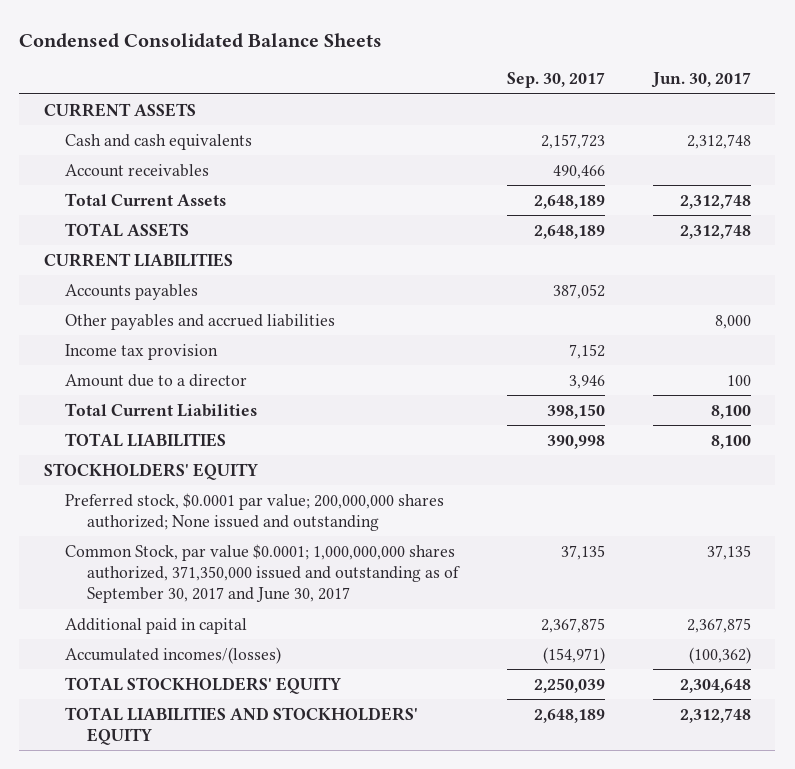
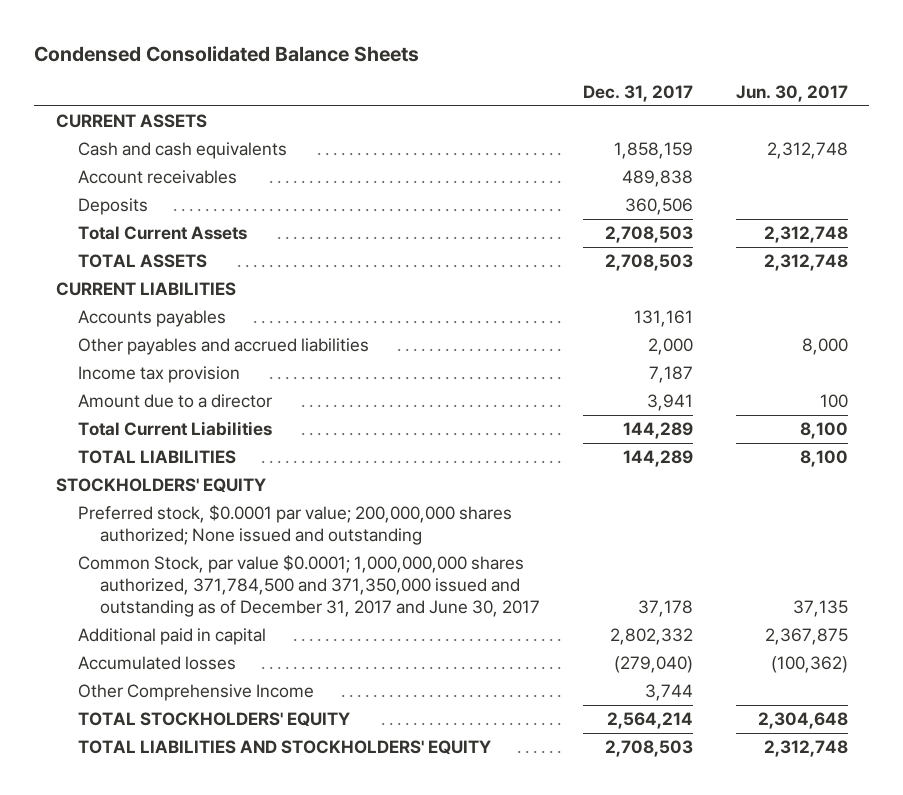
- | Sep. 30, 2017 | Jun. 30, 2017
+ | Dec. 31, 2017 | Jun. 30, 2017
+ Deposits | 360,506 |
- Common Stock, par value $0.0001; 1,000,000,000 shares authorized, 371,350,000 issued and outstanding as of September 30, 2017 and June 30, 2017 | 37,135 | 37,135
+ Common Stock, par value $0.0001; 1,000,000,000 shares authorized, 371,784,500 and 371,350,000 issued and outstanding as of December 31, 2017 and June 30, 2017 | 37,178 | 37,135
- Accumulated incomes/(losses) | (154,971) | (100,362)
+ Accumulated losses | (279,040) | (100,362)
+ Other Comprehensive Income | 3,744 |

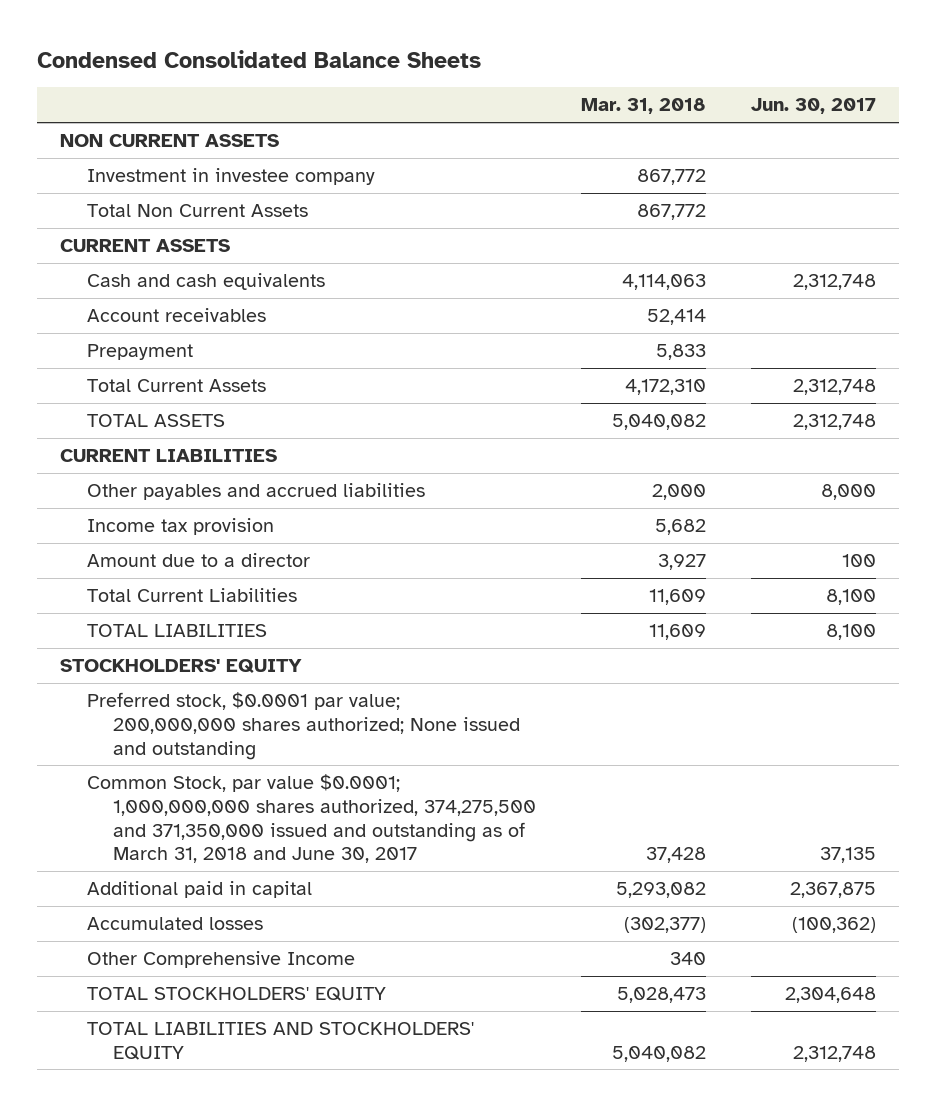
- | Dec. 31, 2017 | Jun. 30, 2017
+ | Mar. 31, 2018 | Jun. 30, 2017
+ NON CURRENT ASSETS
+ Investment in investee company | 867,772 |
+ Total Non Current Assets | 867,772 |
- Deposits | 360,506 |
+ Prepayment | 5,833 |
- Accounts payables | 131,161 |
- Common Stock, par value $0.0001; 1,000,000,000 shares authorized, 371,784,500 and 371,350,000 issued and outstanding as of December 31, 2017 and June 30, 2017 | 37,178 | 37,135
+ Common Stock, par value $0.0001; 1,000,000,000 shares authorized, 374,275,500 and 371,350,000 issued and outstanding as of March 31, 2018 and June 30, 2017 | 37,428 | 37,135

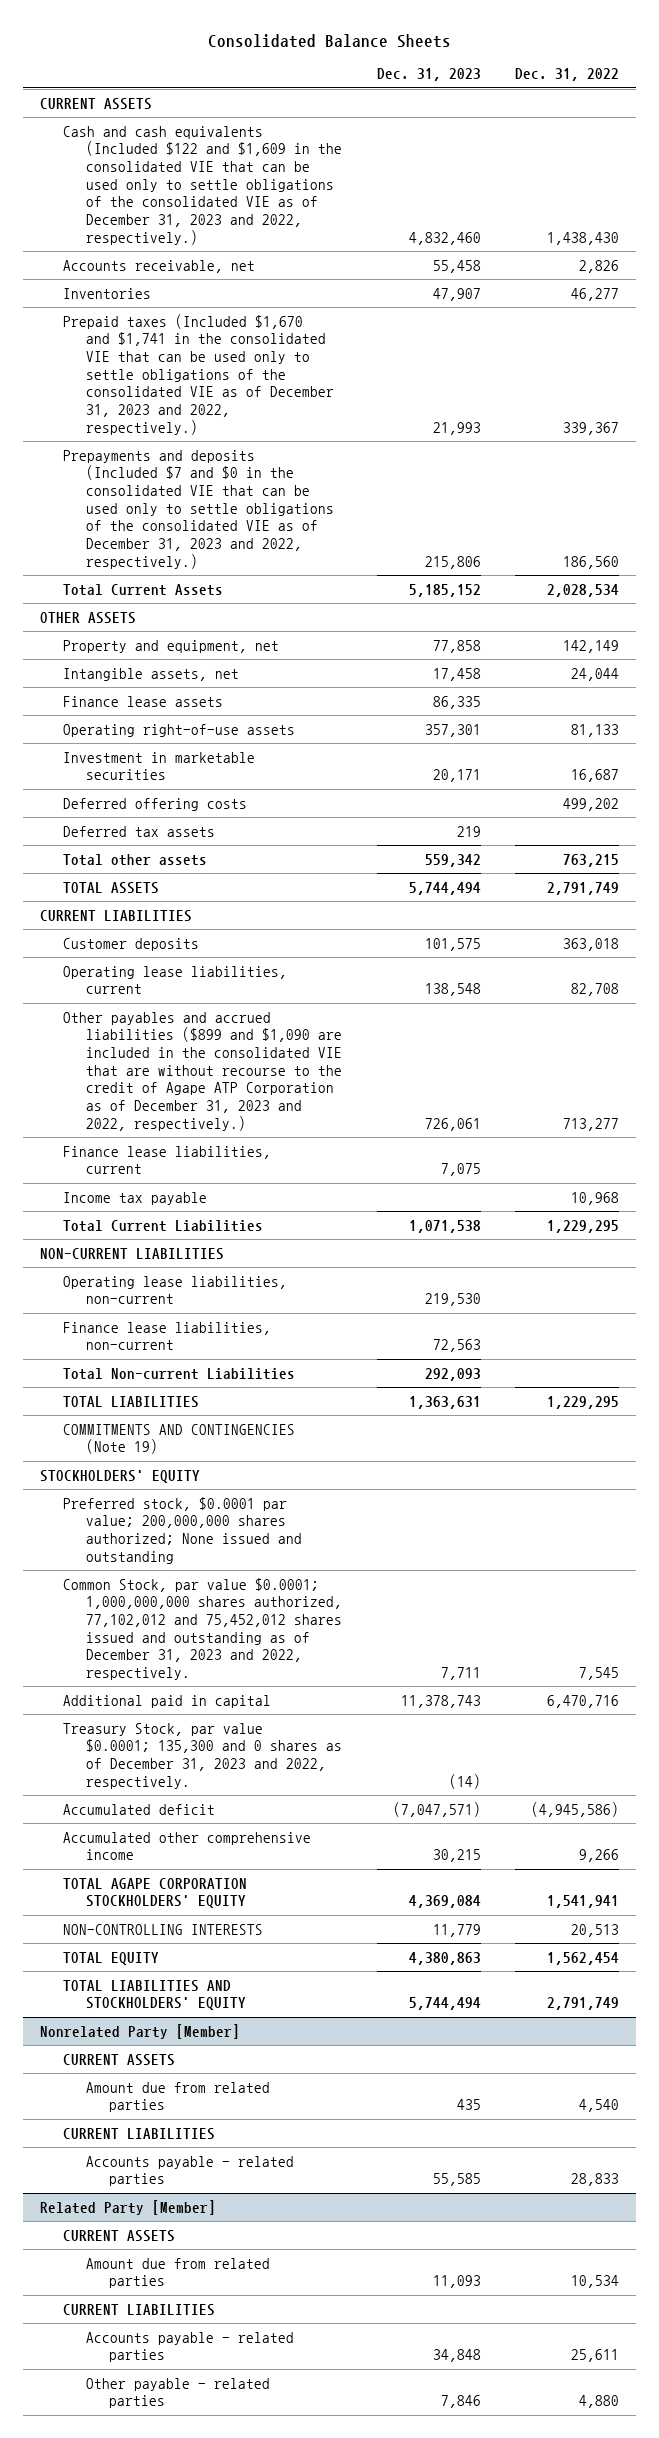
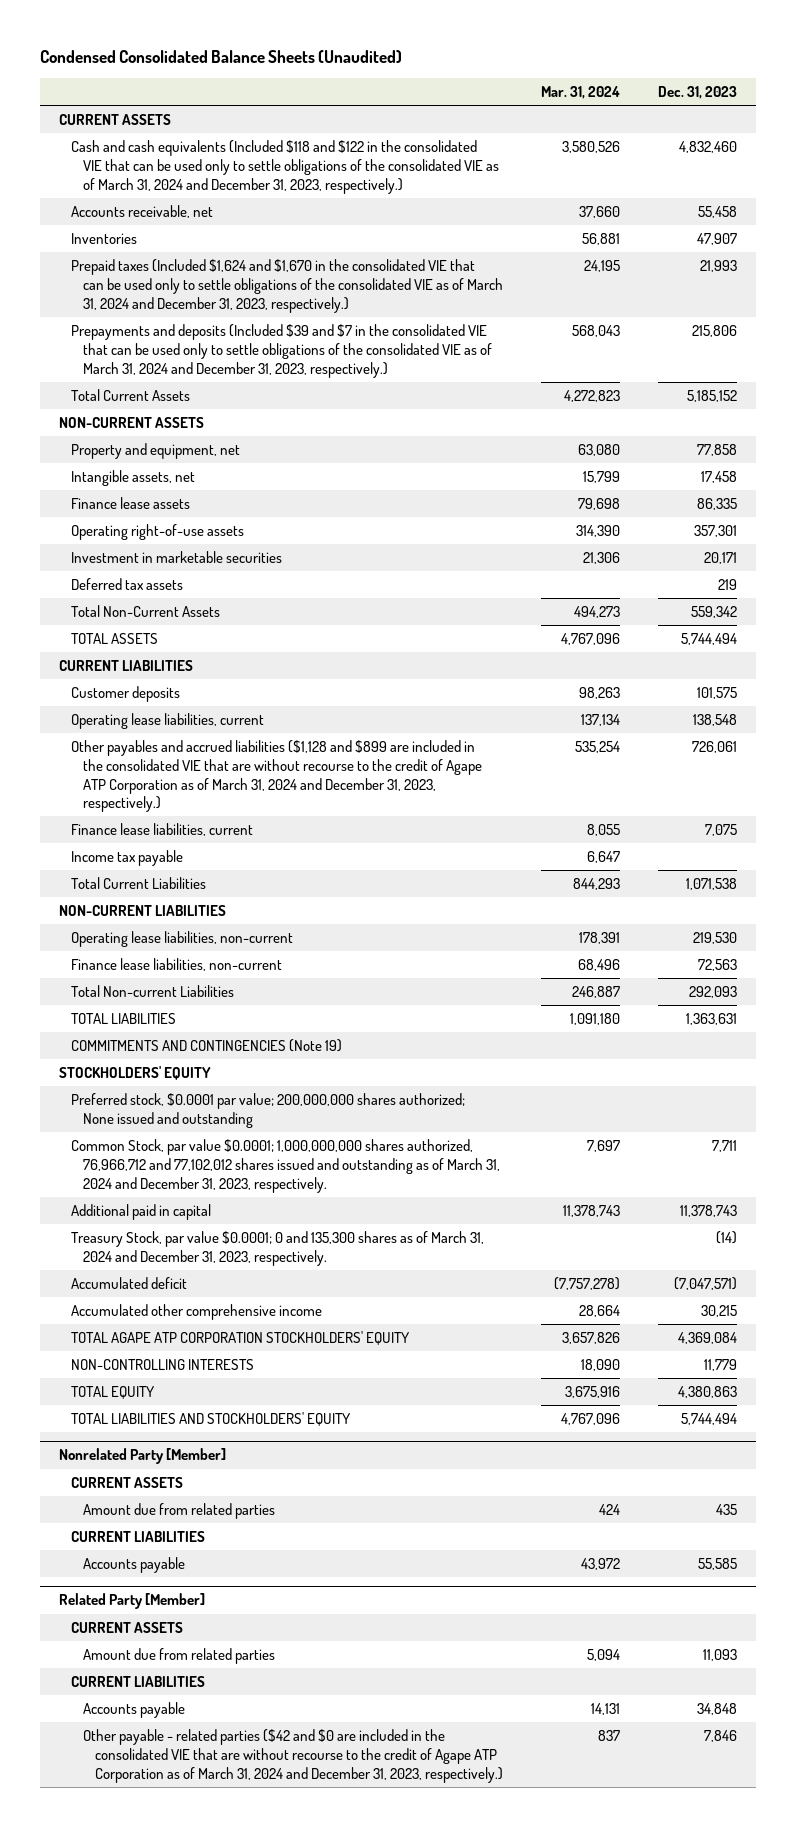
- Consolidated Balance Sheets
+ Condensed Consolidated Balance Sheets (Unaudited)
- | Dec. 31, 2023 | Dec. 31, 2022
+ | Mar. 31, 2024 | Dec. 31, 2023
- Cash and cash equivalents (Included $122 and $1,609 in the consolidated VIE that can be used only to settle obligations of the consolidated VIE as of December 31, 2023 and 2022, respectively.) | 4,832,460 | 1,438,430
+ Cash and cash equivalents (Included $118 and $122 in the consolidated VIE that can be used only to settle obligations of the consolidated VIE as of March 31, 2024 and December 31, 2023, respectively.) | 3,580,526 | 4,832,460
- Prepaid taxes (Included $1,670 and $1,741 in the consolidated VIE that can be used only to settle obligations of the consolidated VIE as of December 31, 2023 and 2022, respectively.) | 21,993 | 339,367
- Prepayments and deposits (Included $7 and $0 in the consolidated VIE that can be used only to settle obligations of the consolidated VIE as of December 31, 2023 and 2022, respectively.) | 215,806 | 186,560
+ Prepaid taxes (Included $1,624 and $1,670 in the consolidated VIE that can be used only to settle obligations of the consolidated VIE as of March 31, 2024 and December 31, 2023, respectively.) | 24,195 | 21,993
+ Prepayments and deposits (Included $39 and $7 in the consolidated VIE that can be used only to settle obligations of the consolidated VIE as of March 31, 2024 and December 31, 2023, respectively.) | 568,043 | 215,806
- OTHER ASSETS
+ NON-CURRENT ASSETS
- Deferred offering costs | | 499,202
- Total other assets | 559,342 | 763,215
+ Total Non-Current Assets | 494,273 | 559,342
- Other payables and accrued liabilities ($899 and $1,090 are included in the consolidated VIE that are without recourse to the credit of Agape ATP Corporation as of December 31, 2023 and 2022, respectively.) | 726,061 | 713,277
+ Other payables and accrued liabilities ($1,128 and $899 are included in the consolidated VIE that are without recourse to the credit of Agape ATP Corporation as of March 31, 2024 and December 31, 2023, respectively.) | 535,254 | 726,061
- Common Stock, par value $0.0001; 1,000,000,000 shares authorized, 77,102,012 and 75,452,012 shares issued and outstanding as of December 31, 2023 and 2022, respectively. | 7,711 | 7,545
+ Common Stock, par value $0.0001; 1,000,000,000 shares authorized, 76,966,712 and 77,102,012 shares issued and outstanding as of March 31, 2024 and December 31, 2023, respectively. | 7,697 | 7,711
- Treasury Stock, par value $0.0001; 135,300 and 0 shares as of December 31, 2023 and 2022, respectively. | (14) |
+ Treasury Stock, par value $0.0001; 0 and 135,300 shares as of March 31, 2024 and December 31, 2023, respectively. | | (14)
- TOTAL AGAPE CORPORATION STOCKHOLDERS' EQUITY | 4,369,084 | 1,541,941
+ TOTAL AGAPE ATP CORPORATION STOCKHOLDERS' EQUITY | 3,657,826 | 4,369,084
@ Nonrelated Party [Member]
- Accounts payable - related parties | 55,585 | 28,833
+ Accounts payable | 43,972 | 55,585
@ Related Party [Member]
- Accounts payable - related parties | 34,848 | 25,611
- Other payable - related parties | 7,846 | 4,880
+ Accounts payable | 14,131 | 34,848
+ Other payable - related parties ($42 and $0 are included in the consolidated VIE that are without recourse to the credit of Agape ATP Corporation as of March 31, 2024 and December 31, 2023, respectively.) | 837 | 7,846

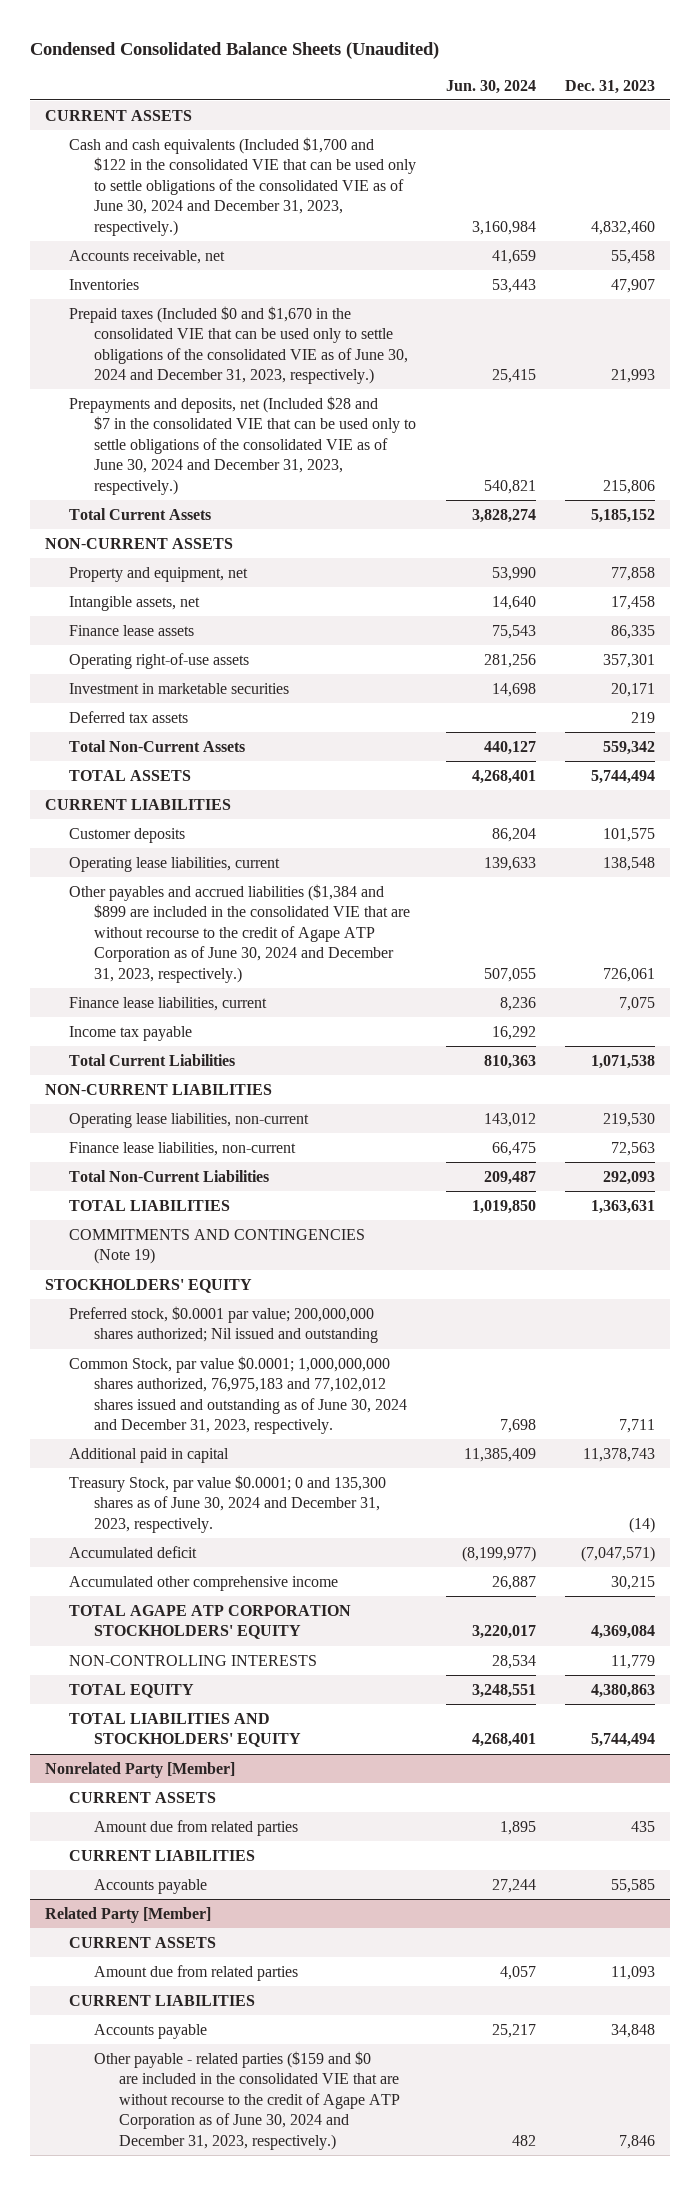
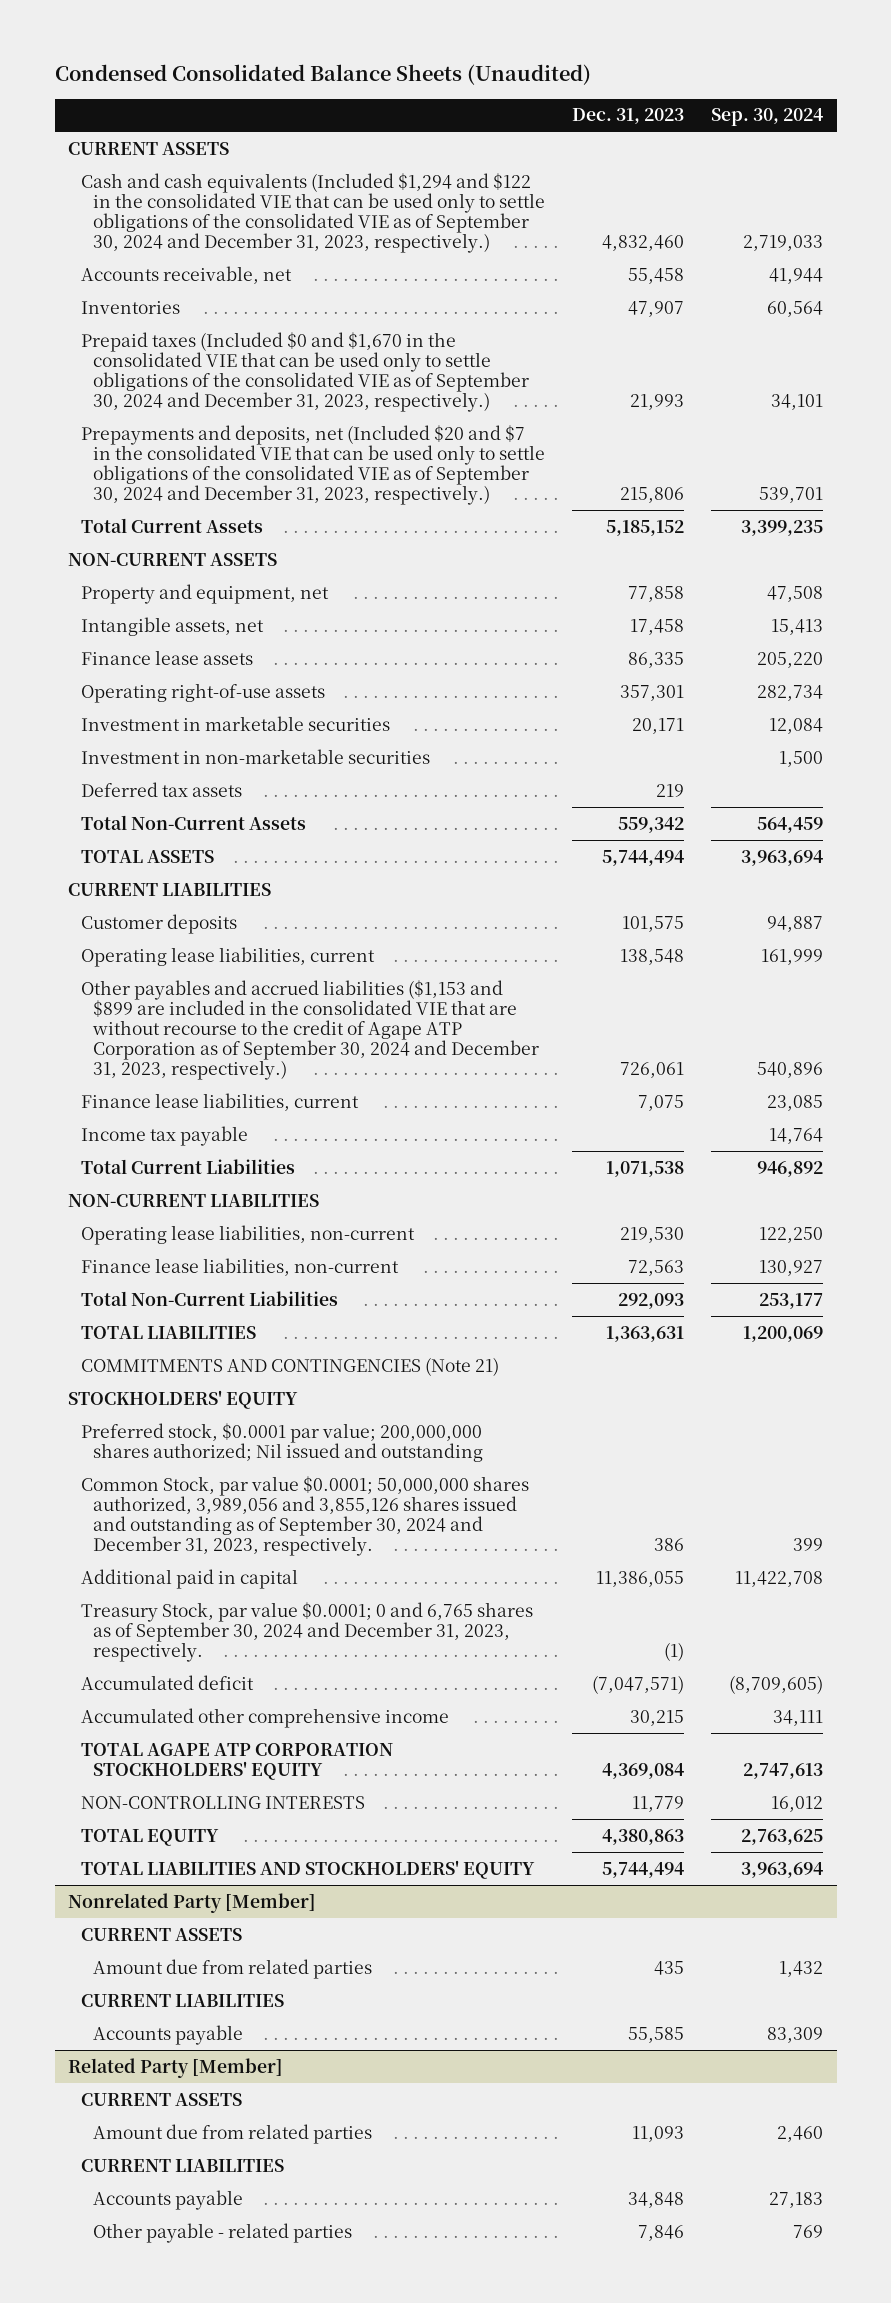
- | Jun. 30, 2024 | Dec. 31, 2023
+ | Dec. 31, 2023 | Sep. 30, 2024
- Cash and cash equivalents (Included $1,700 and $122 in the consolidated VIE that can be used only to settle obligations of the consolidated VIE as of June 30, 2024 and December 31, 2023, respectively.) | 3,160,984 | 4,832,460
+ Cash and cash equivalents (Included $1,294 and $122 in the consolidated VIE that can be used only to settle obligations of the consolidated VIE as of September 30, 2024 and December 31, 2023, respectively.) | 4,832,460 | 2,719,033
- Prepaid taxes (Included $0 and $1,670 in the consolidated VIE that can be used only to settle obligations of the consolidated VIE as of June 30, 2024 and December 31, 2023, respectively.) | 25,415 | 21,993
- Prepayments and deposits, net (Included $28 and $7 in the consolidated VIE that can be used only to settle obligations of the consolidated VIE as of June 30, 2024 and December 31, 2023, respectively.) | 540,821 | 215,806
+ Prepaid taxes (Included $0 and $1,670 in the consolidated VIE that can be used only to settle obligations of the consolidated VIE as of September 30, 2024 and December 31, 2023, respectively.) | 21,993 | 34,101
+ Prepayments and deposits, net (Included $20 and $7 in the consolidated VIE that can be used only to settle obligations of the consolidated VIE as of September 30, 2024 and December 31, 2023, respectively.) | 215,806 | 539,701
+ Investment in non-marketable securities | | 1,500
- Other payables and accrued liabilities ($1,384 and $899 are included in the consolidated VIE that are without recourse to the credit of Agape ATP Corporation as of June 30, 2024 and December 31, 2023, respectively.) | 507,055 | 726,061
+ Other payables and accrued liabilities ($1,153 and $899 are included in the consolidated VIE that are without recourse to the credit of Agape ATP Corporation as of September 30, 2024 and December 31, 2023, respectively.) | 726,061 | 540,896
- COMMITMENTS AND CONTINGENCIES (Note 19)
+ COMMITMENTS AND CONTINGENCIES (Note 21)
- Common Stock, par value $0.0001; 1,000,000,000 shares authorized, 76,975,183 and 77,102,012 shares issued and outstanding as of June 30, 2024 and December 31, 2023, respectively. | 7,698 | 7,711
- Additional paid in capital | 11,385,409 | 11,378,743
- Treasury Stock, par value $0.0001; 0 and 135,300 shares as of June 30, 2024 and December 31, 2023, respectively. | | (14)
+ Common Stock, par value $0.0001; 50,000,000 shares authorized, 3,989,056 and 3,855,126 shares issued and outstanding as of September 30, 2024 and December 31, 2023, respectively. | 386 | 399
+ Additional paid in capital | 11,386,055 | 11,422,708
+ Treasury Stock, par value $0.0001; 0 and 6,765 shares as of September 30, 2024 and December 31, 2023, respectively. | (1) |
@ Related Party [Member]
- Other payable - related parties ($159 and $0 are included in the consolidated VIE that are without recourse to the credit of Agape ATP Corporation as of June 30, 2024 and December 31, 2023, respectively.) | 482 | 7,846
+ Other payable - related parties | 7,846 | 769

